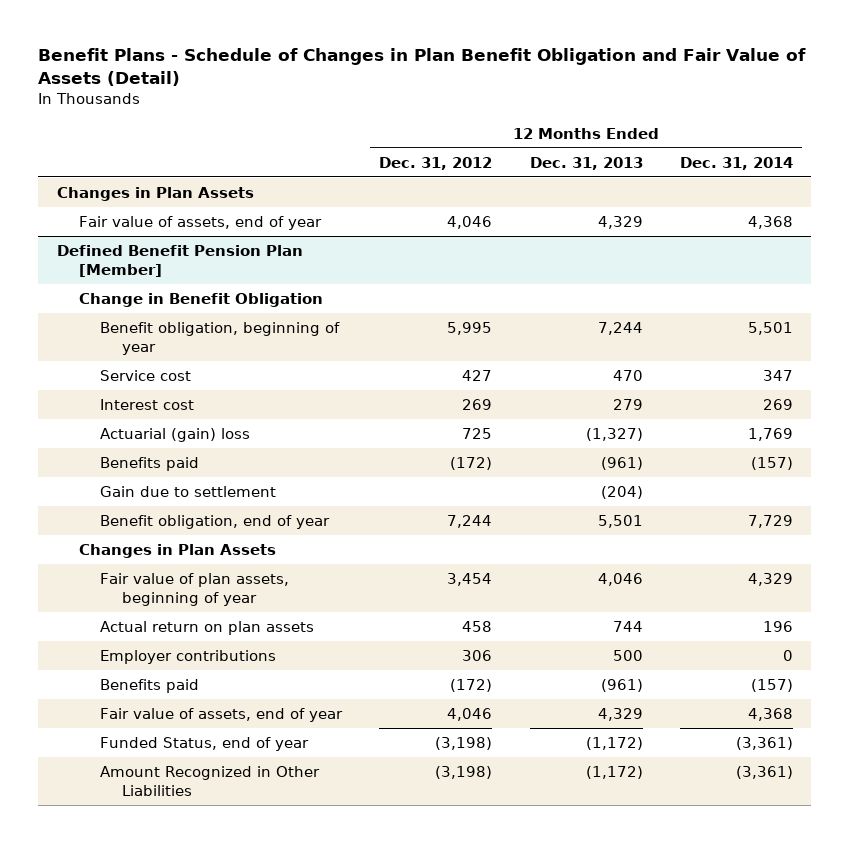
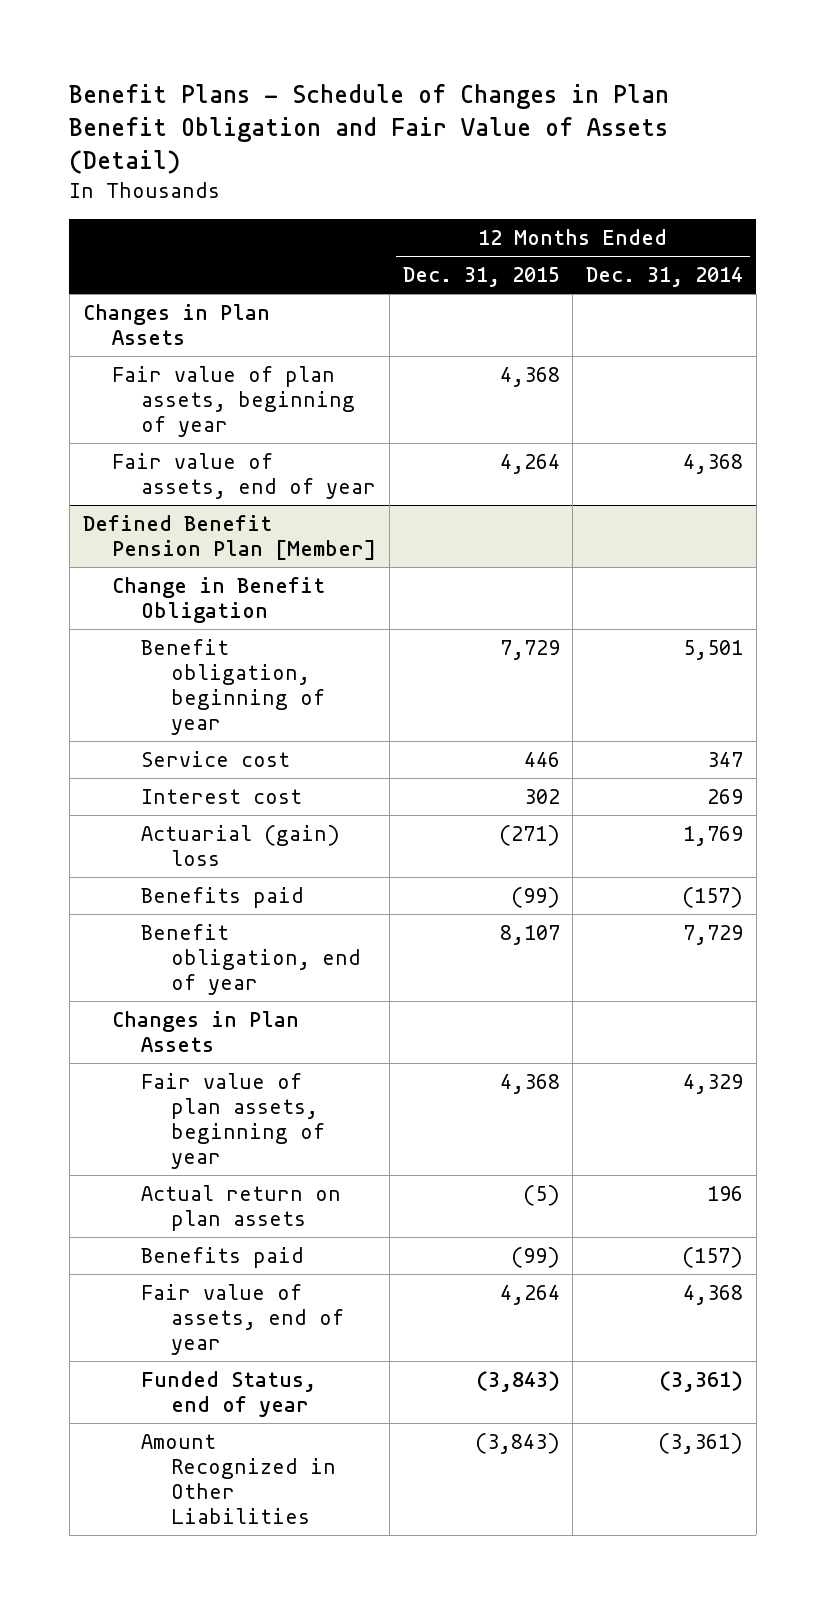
- | 12 Months Ended Dec. 31, 2012 | 12 Months Ended Dec. 31, 2013 | 12 Months Ended Dec. 31, 2014
+ | 12 Months Ended Dec. 31, 2015 | 12 Months Ended Dec. 31, 2014
+ Fair value of plan assets, beginning of year | 4,368 |
@ Defined Benefit Pension Plan [Member]
- Gain due to settlement | | (204) |
- Employer contributions | 306 | 500 | 0

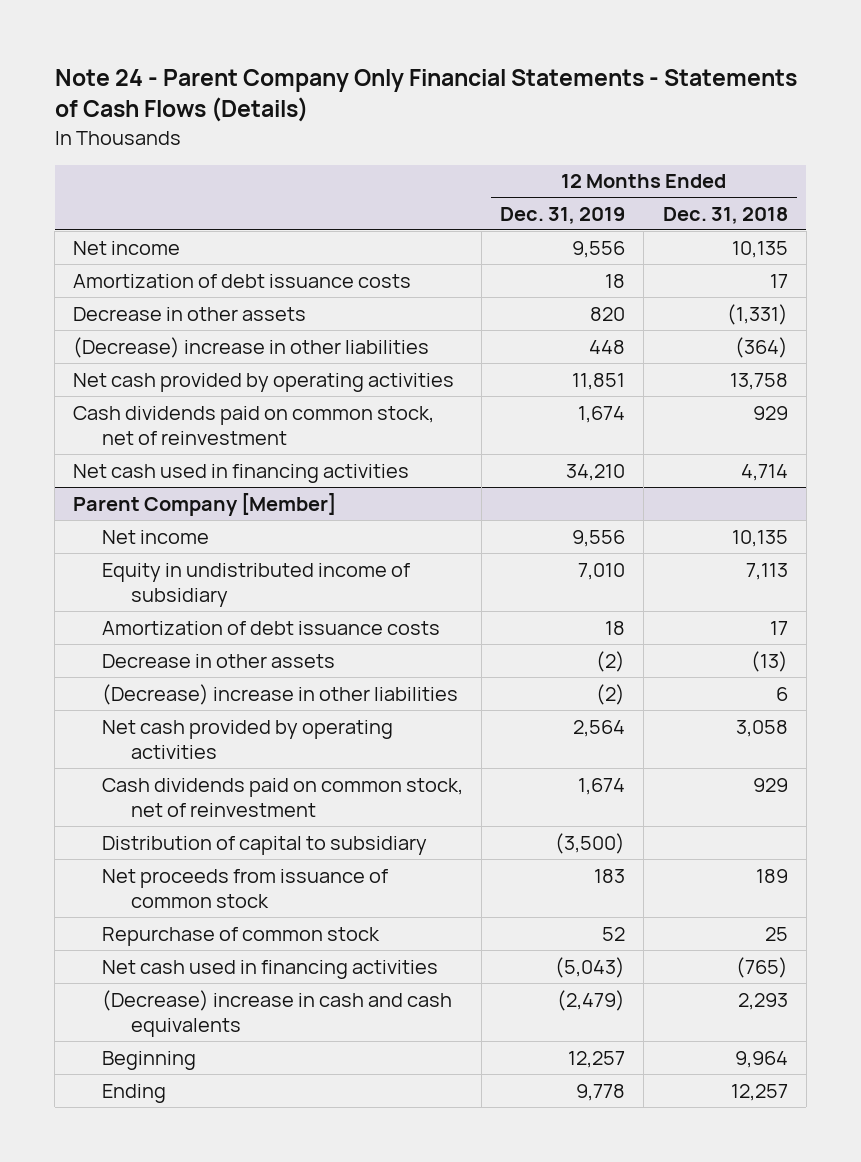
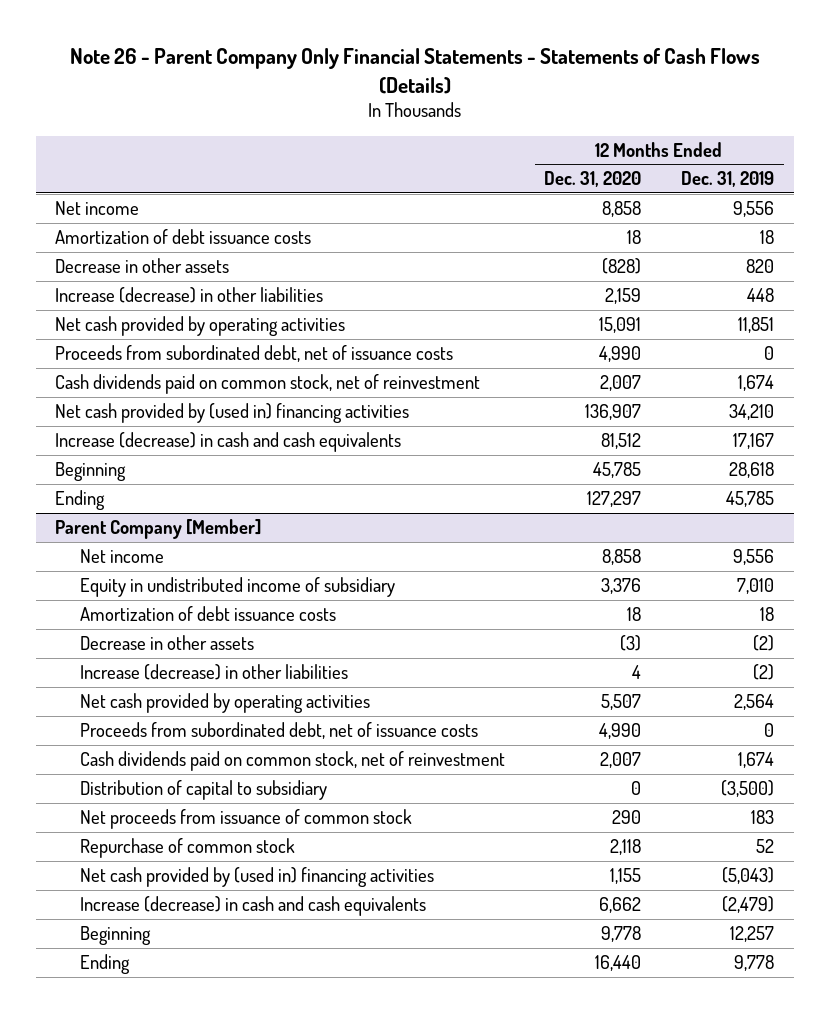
- Note 24 - Parent Company Only Financial Statements - Statements of Cash Flows (Details)
+ Note 26 - Parent Company Only Financial Statements - Statements of Cash Flows (Details)
- | 12 Months Ended Dec. 31, 2019 | 12 Months Ended Dec. 31, 2018
+ | 12 Months Ended Dec. 31, 2020 | 12 Months Ended Dec. 31, 2019
- (Decrease) increase in other liabilities | 448 | (364)
+ Increase (decrease) in other liabilities | 2,159 | 448
+ Proceeds from subordinated debt, net of issuance costs | 4,990 | 0
- Net cash used in financing activities | 34,210 | 4,714
+ Net cash provided by (used in) financing activities | 136,907 | 34,210
+ Increase (decrease) in cash and cash equivalents | 81,512 | 17,167
+ Beginning | 45,785 | 28,618
+ Ending | 127,297 | 45,785
@ Parent Company [Member]
- (Decrease) increase in other liabilities | (2) | 6
+ Increase (decrease) in other liabilities | 4 | (2)
+ Proceeds from subordinated debt, net of issuance costs | 4,990 | 0
- Net cash used in financing activities | (5,043) | (765)
- (Decrease) increase in cash and cash equivalents | (2,479) | 2,293
+ Net cash provided by (used in) financing activities | 1,155 | (5,043)
+ Increase (decrease) in cash and cash equivalents | 6,662 | (2,479)

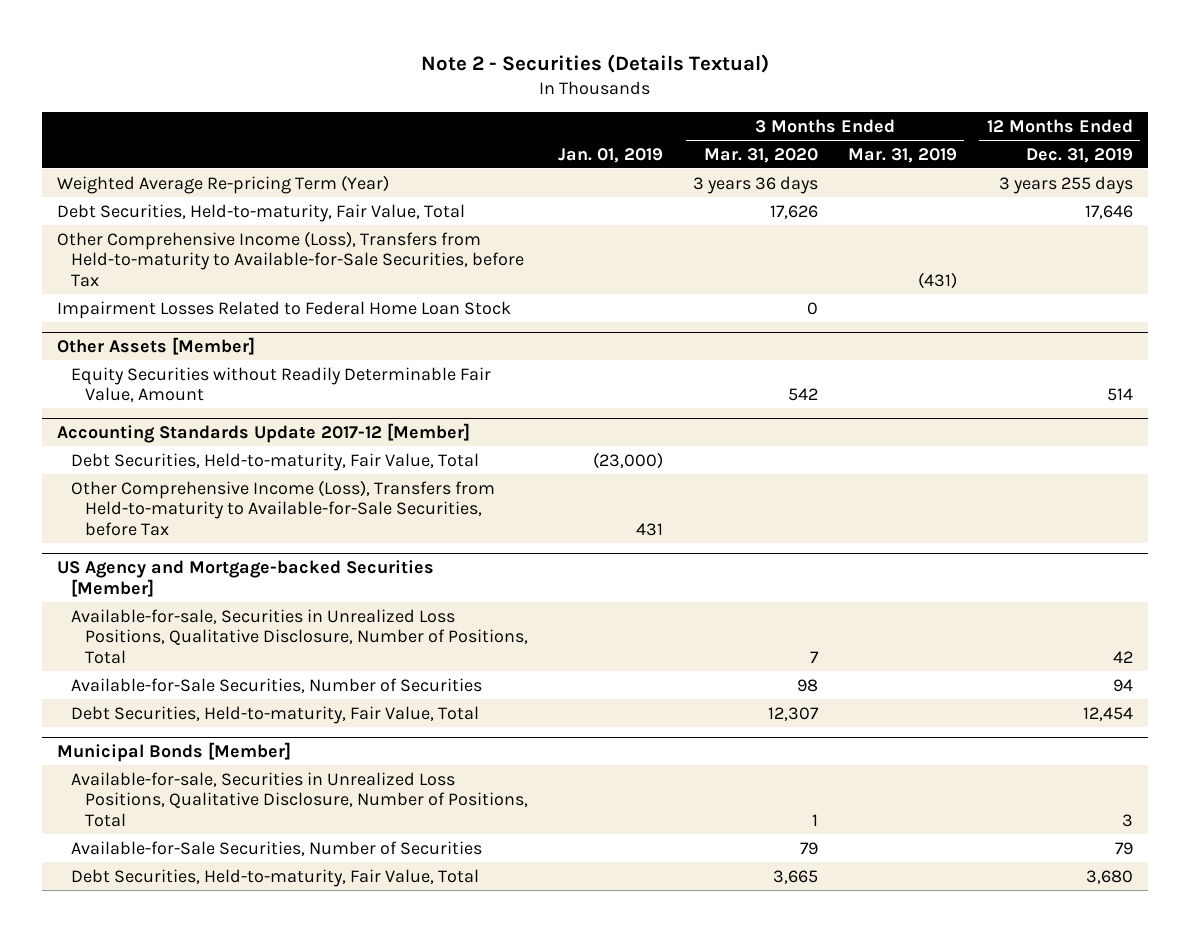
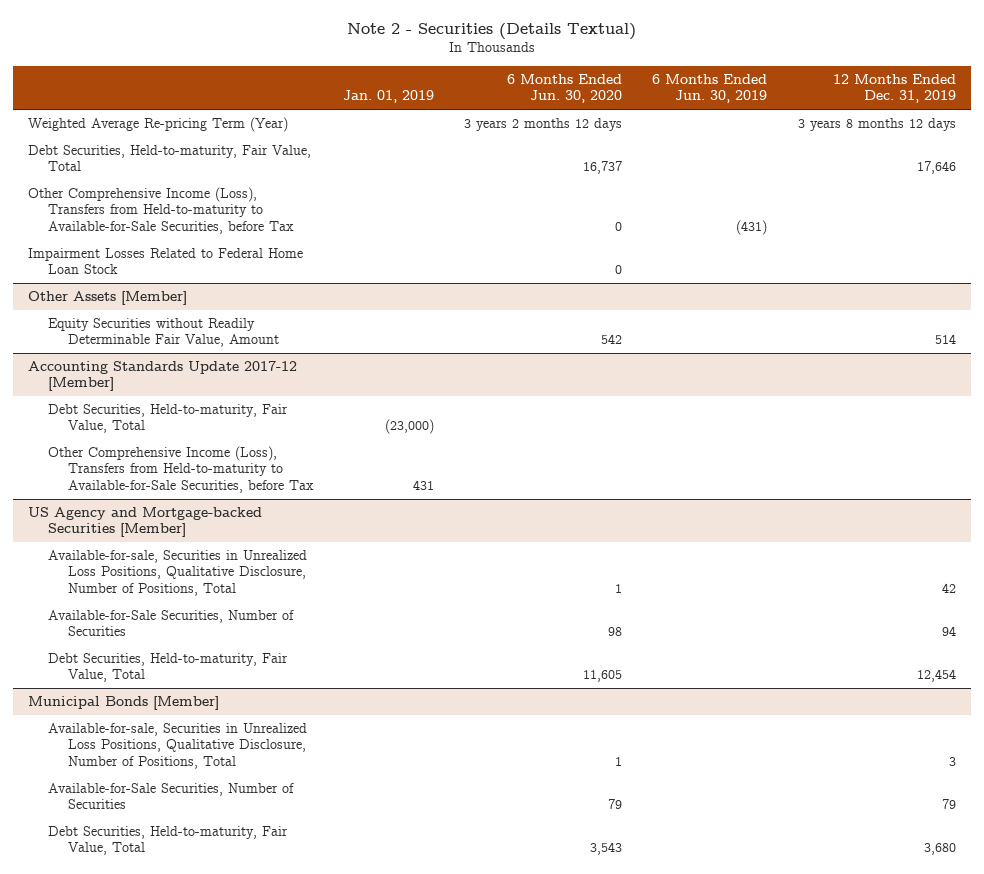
- | Jan. 01, 2019 | 3 Months Ended Mar. 31, 2020 | 3 Months Ended Mar. 31, 2019 | 12 Months Ended Dec. 31, 2019
+ | Jan. 01, 2019 | 6 Months Ended Jun. 30, 2020 | 6 Months Ended Jun. 30, 2019 | 12 Months Ended Dec. 31, 2019
- Weighted Average Re-pricing Term (Year) | | 3 years 36 days | | 3 years 255 days
+ Weighted Average Re-pricing Term (Year) | | 3 years 2 months 12 days | | 3 years 8 months 12 days

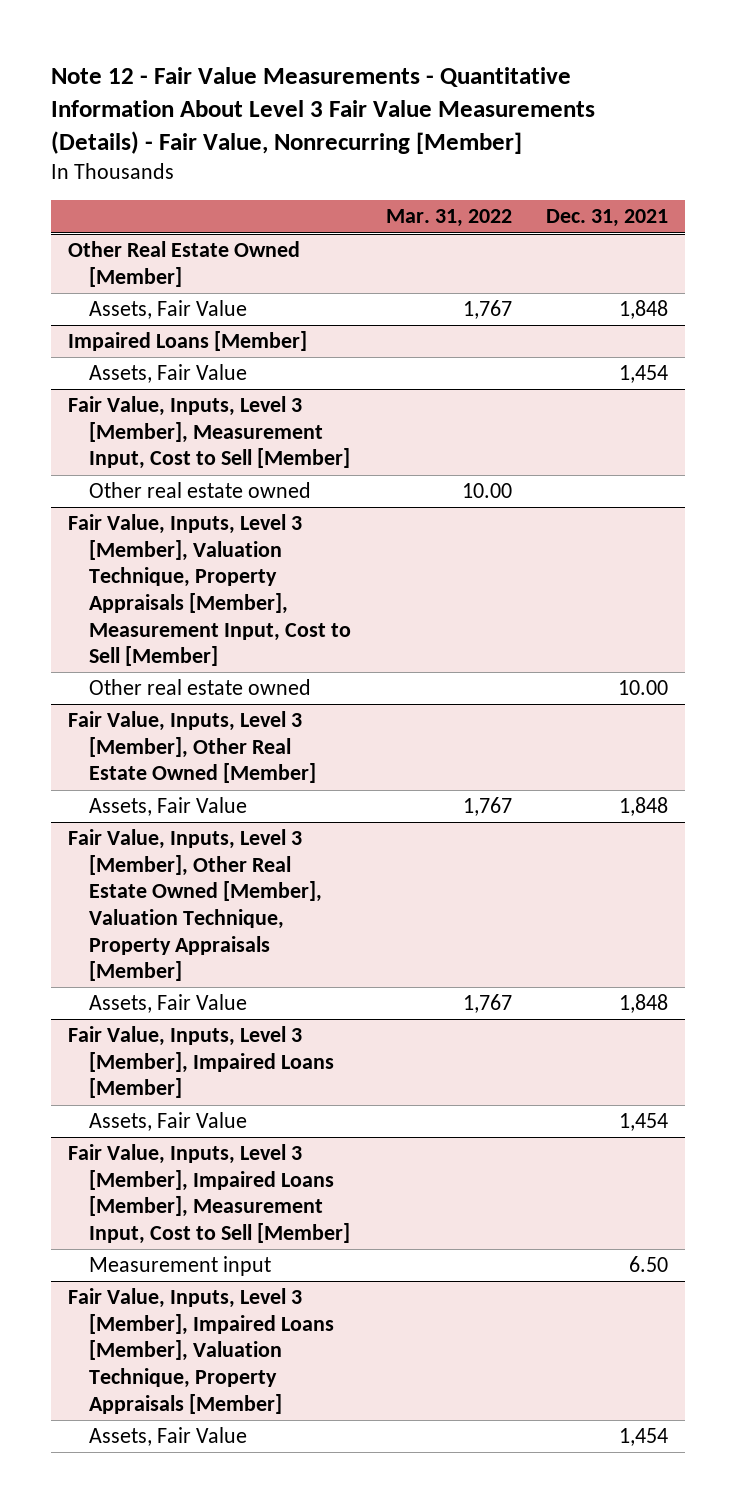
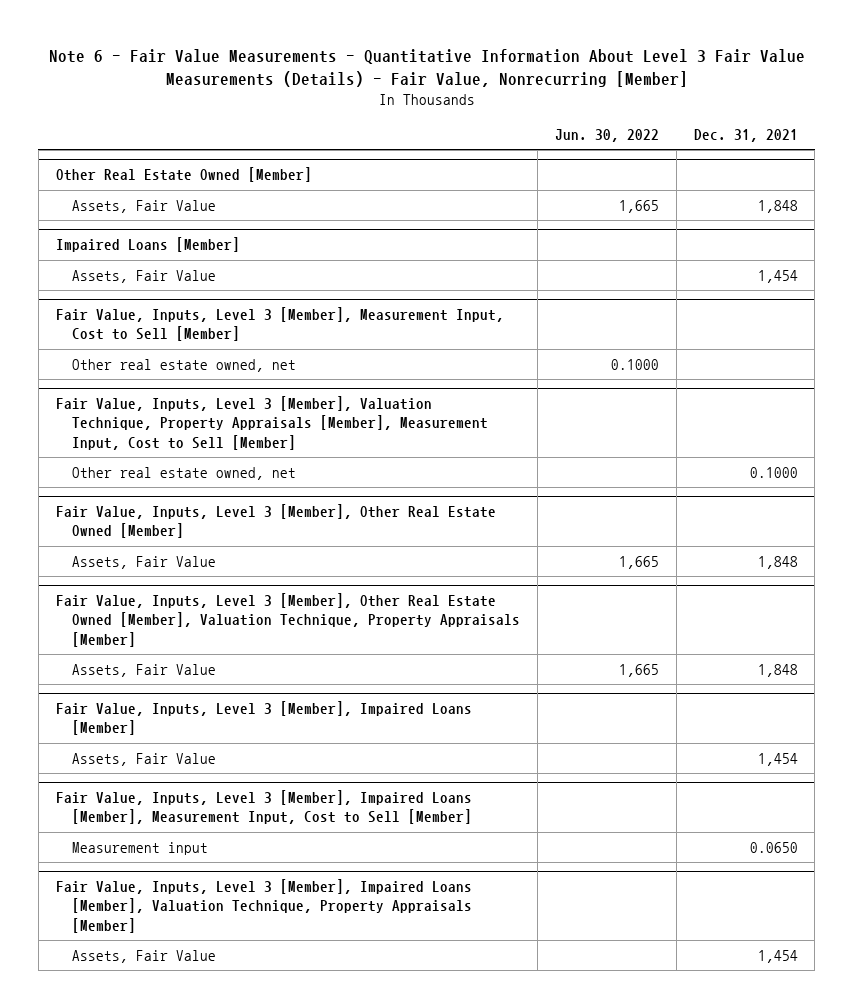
- Note 12 - Fair Value Measurements - Quantitative Information About Level 3 Fair Value Measurements (Details) - Fair Value, Nonrecurring [Member]
+ Note 6 - Fair Value Measurements - Quantitative Information About Level 3 Fair Value Measurements (Details) - Fair Value, Nonrecurring [Member]
- | Mar. 31, 2022 | Dec. 31, 2021
+ | Jun. 30, 2022 | Dec. 31, 2021
@ Fair Value, Inputs, Level 3 [Member], Measurement Input, Cost to Sell [Member]
- Other real estate owned | 10.00 |
+ Other real estate owned, net | 0.1000 |
@ Fair Value, Inputs, Level 3 [Member], Valuation Technique, Property Appraisals [Member], Measurement Input, Cost to Sell [Member]
- Other real estate owned | | 10.00
+ Other real estate owned, net | | 0.1000
@ Fair Value, Inputs, Level 3 [Member], Impaired Loans [Member], Measurement Input, Cost to Sell [Member]
- Measurement input | | 6.50
+ Measurement input | | 0.0650

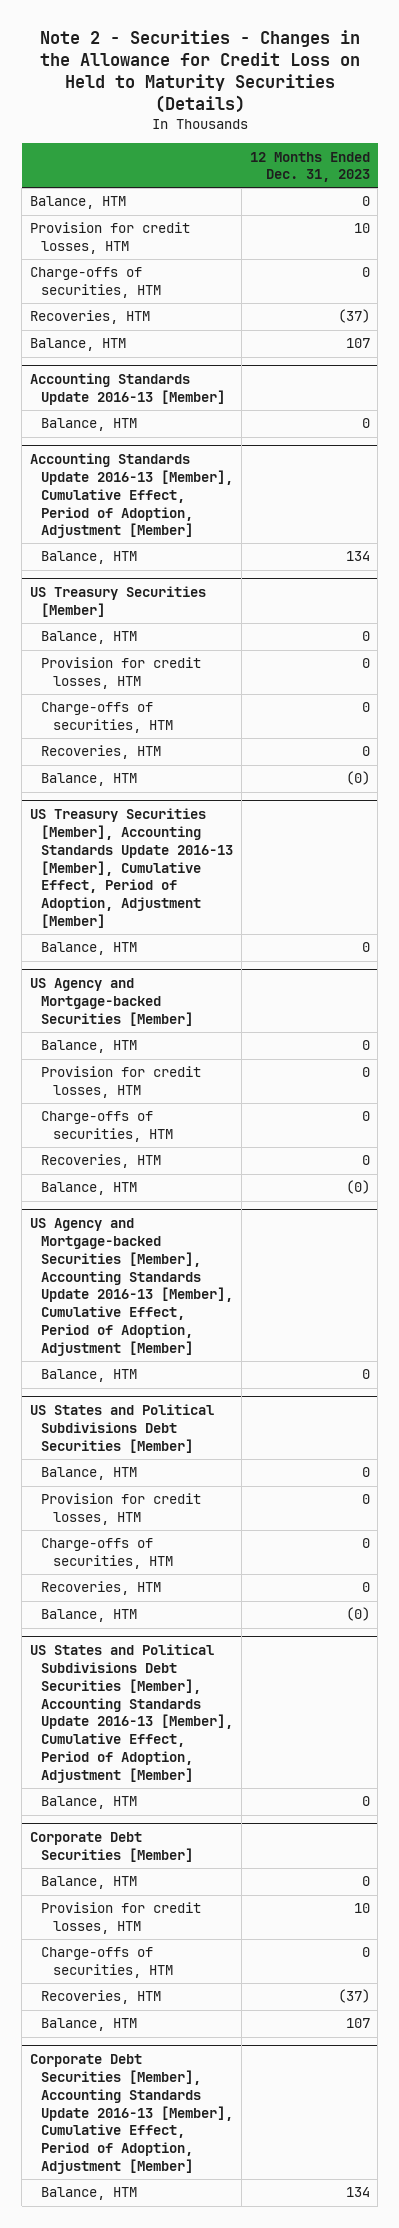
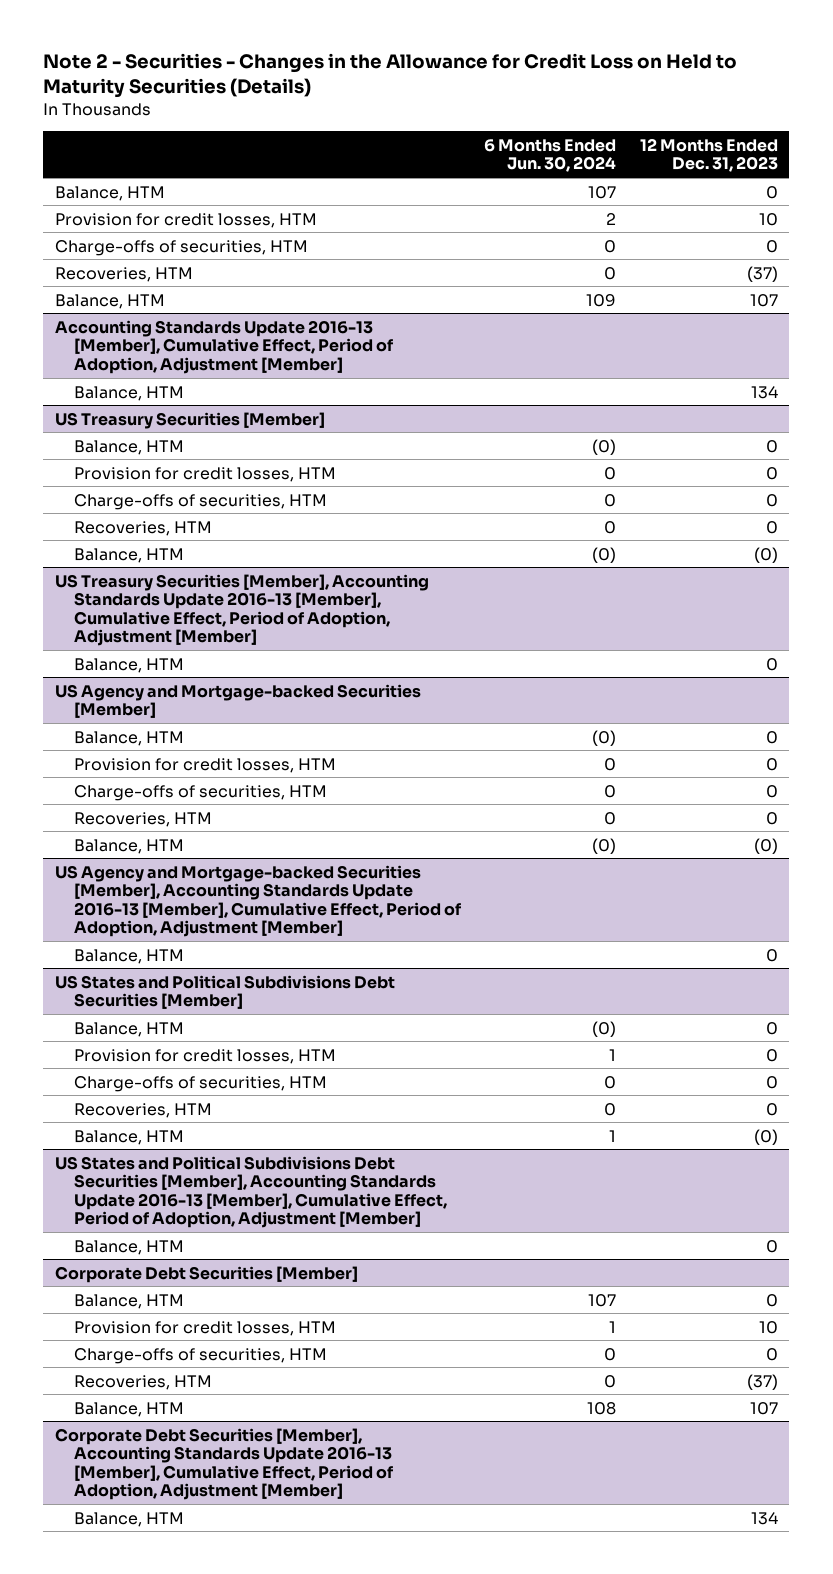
- | 12 Months Ended Dec. 31, 2023
+ | 6 Months Ended Jun. 30, 2024 | 12 Months Ended Dec. 31, 2023
- Accounting Standards Update 2016-13 [Member]
- Balance, HTM | 0

